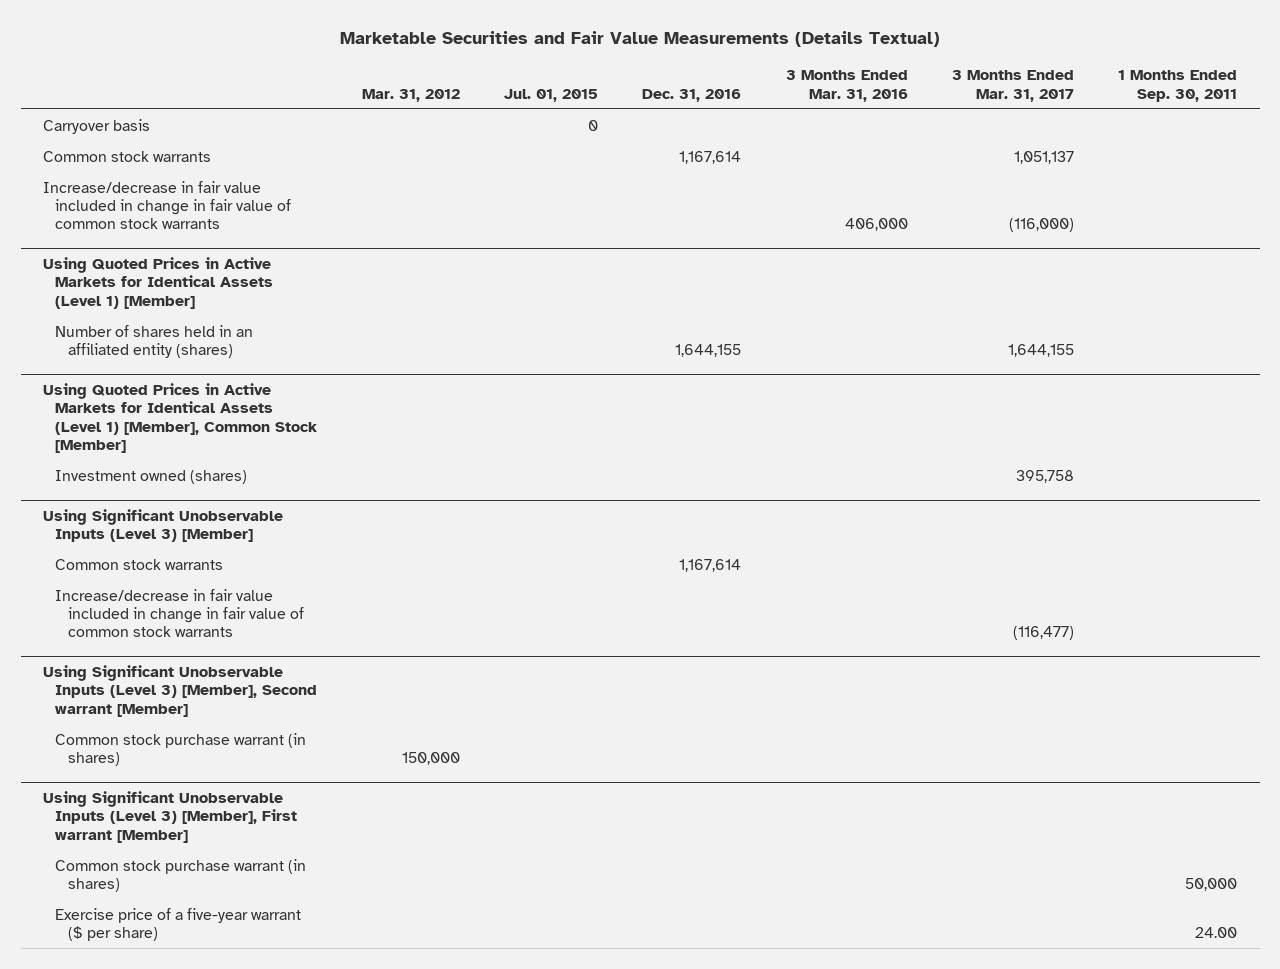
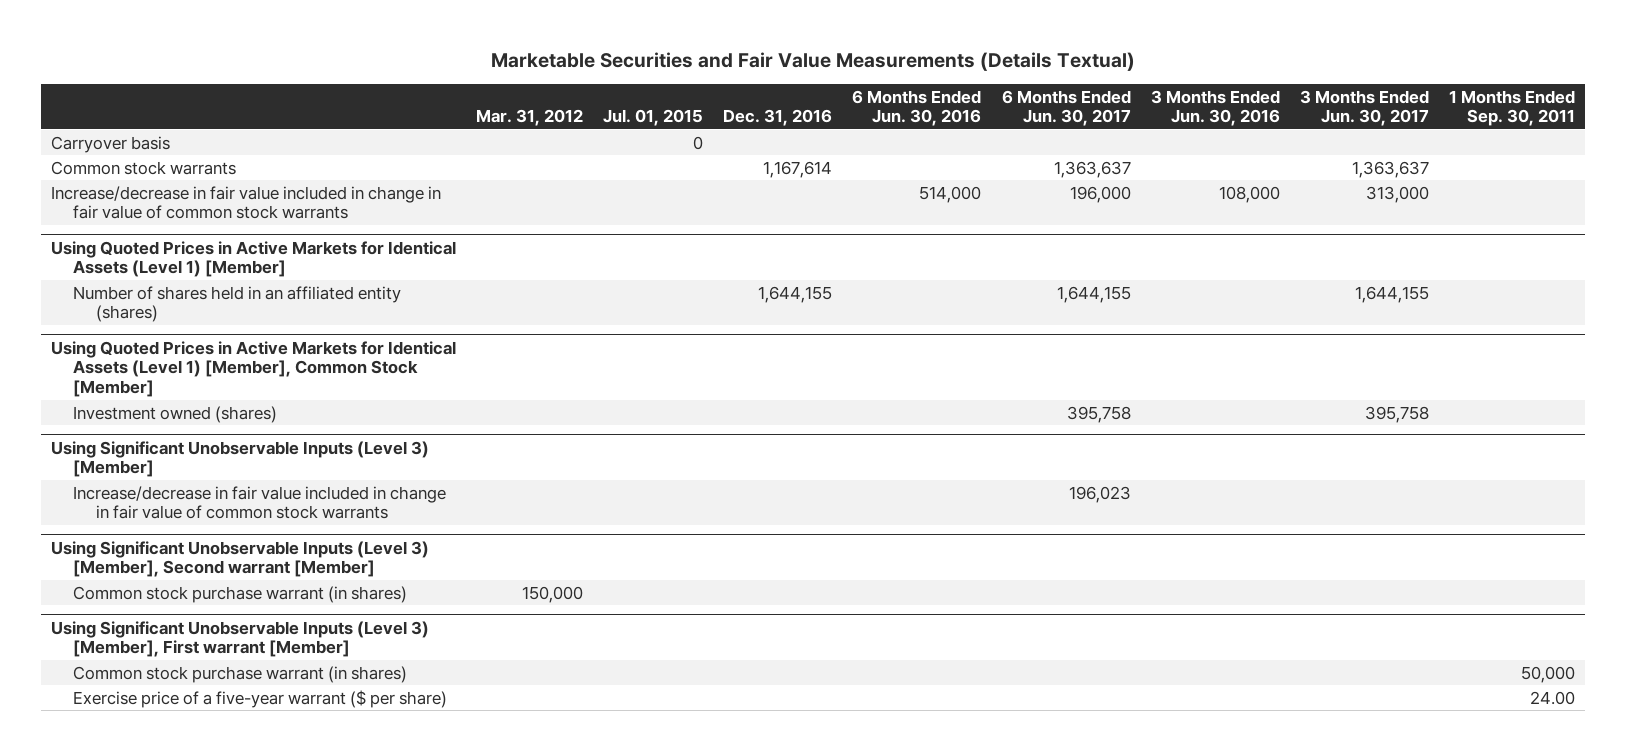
- | Mar. 31, 2012 | Jul. 01, 2015 | Dec. 31, 2016 | 3 Months Ended Mar. 31, 2016 | 3 Months Ended Mar. 31, 2017 | 1 Months Ended Sep. 30, 2011
+ | Mar. 31, 2012 | Jul. 01, 2015 | Dec. 31, 2016 | 6 Months Ended Jun. 30, 2016 | 6 Months Ended Jun. 30, 2017 | 3 Months Ended Jun. 30, 2016 | 3 Months Ended Jun. 30, 2017 | 1 Months Ended Sep. 30, 2011
@ Using Significant Unobservable Inputs (Level 3) [Member]
- Common stock warrants | | | 1,167,614 | | |

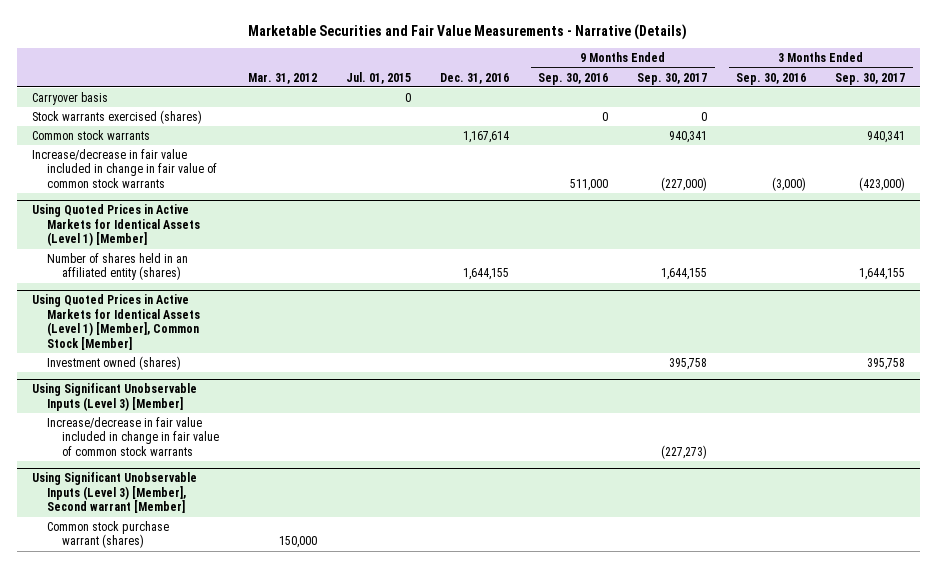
- Marketable Securities and Fair Value Measurements (Details Textual)
+ Marketable Securities and Fair Value Measurements - Narrative (Details)
- | Mar. 31, 2012 | Jul. 01, 2015 | Dec. 31, 2016 | 6 Months Ended Jun. 30, 2016 | 6 Months Ended Jun. 30, 2017 | 3 Months Ended Jun. 30, 2016 | 3 Months Ended Jun. 30, 2017 | 1 Months Ended Sep. 30, 2011
+ | Mar. 31, 2012 | Jul. 01, 2015 | Dec. 31, 2016 | 9 Months Ended Sep. 30, 2016 | 9 Months Ended Sep. 30, 2017 | 3 Months Ended Sep. 30, 2016 | 3 Months Ended Sep. 30, 2017
+ Stock warrants exercised (shares) | | | | 0 | 0 | |
@ Using Significant Unobservable Inputs (Level 3) [Member], Second warrant [Member]
- Common stock purchase warrant (in shares) | 150,000 | | | | | | |
- Using Significant Unobservable Inputs (Level 3) [Member], First warrant [Member]
- Common stock purchase warrant (in shares) | | | | | | | | 50,000
- Exercise price of a five-year warrant ($ per share) | | | | | | | | 24.00
@ Using Significant Unobservable Inputs (Level 3) [Member], Second warrant [Member]
+ Common stock purchase warrant (shares) | 150,000 | | | | | |

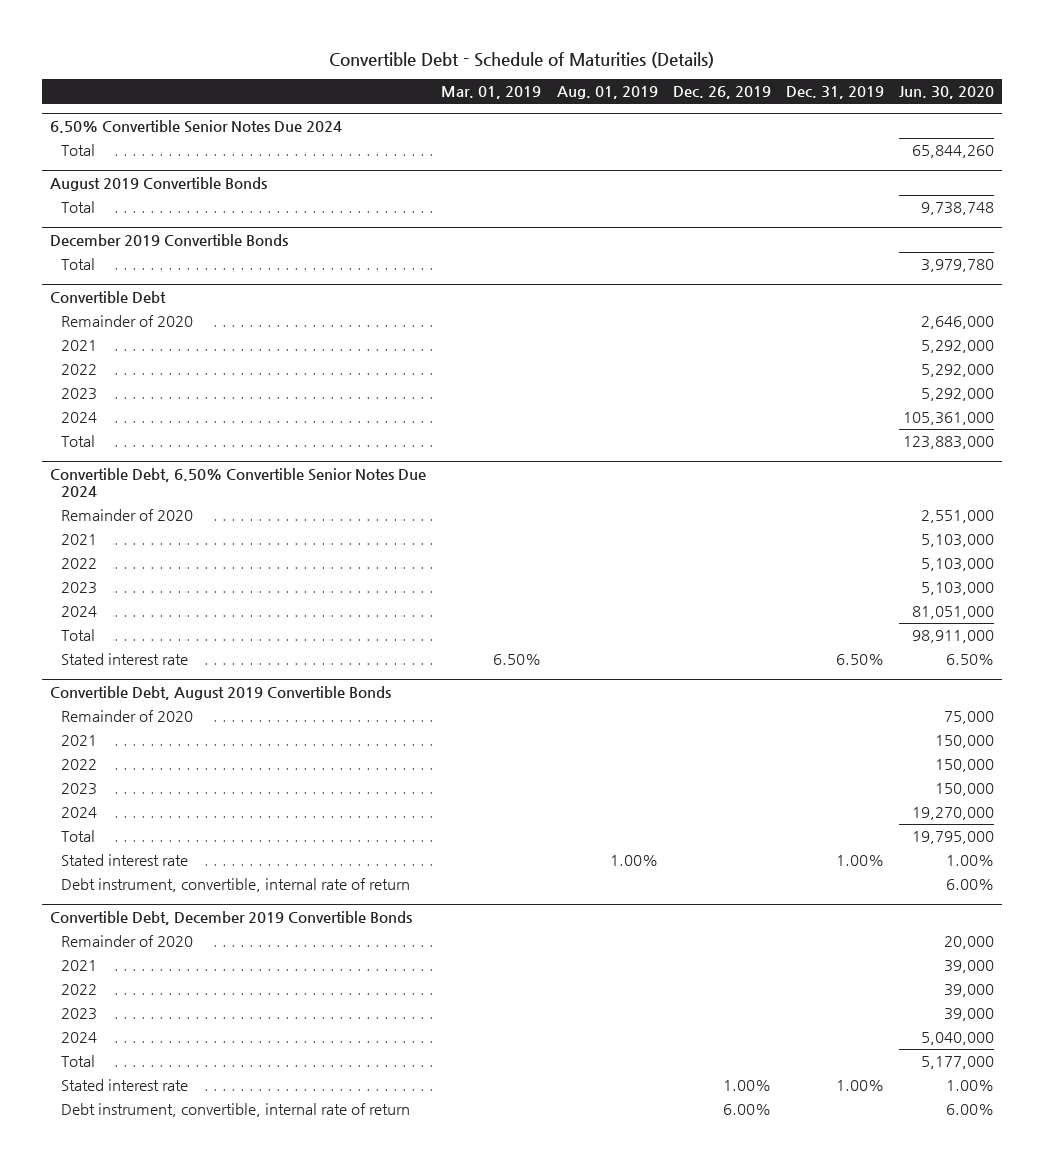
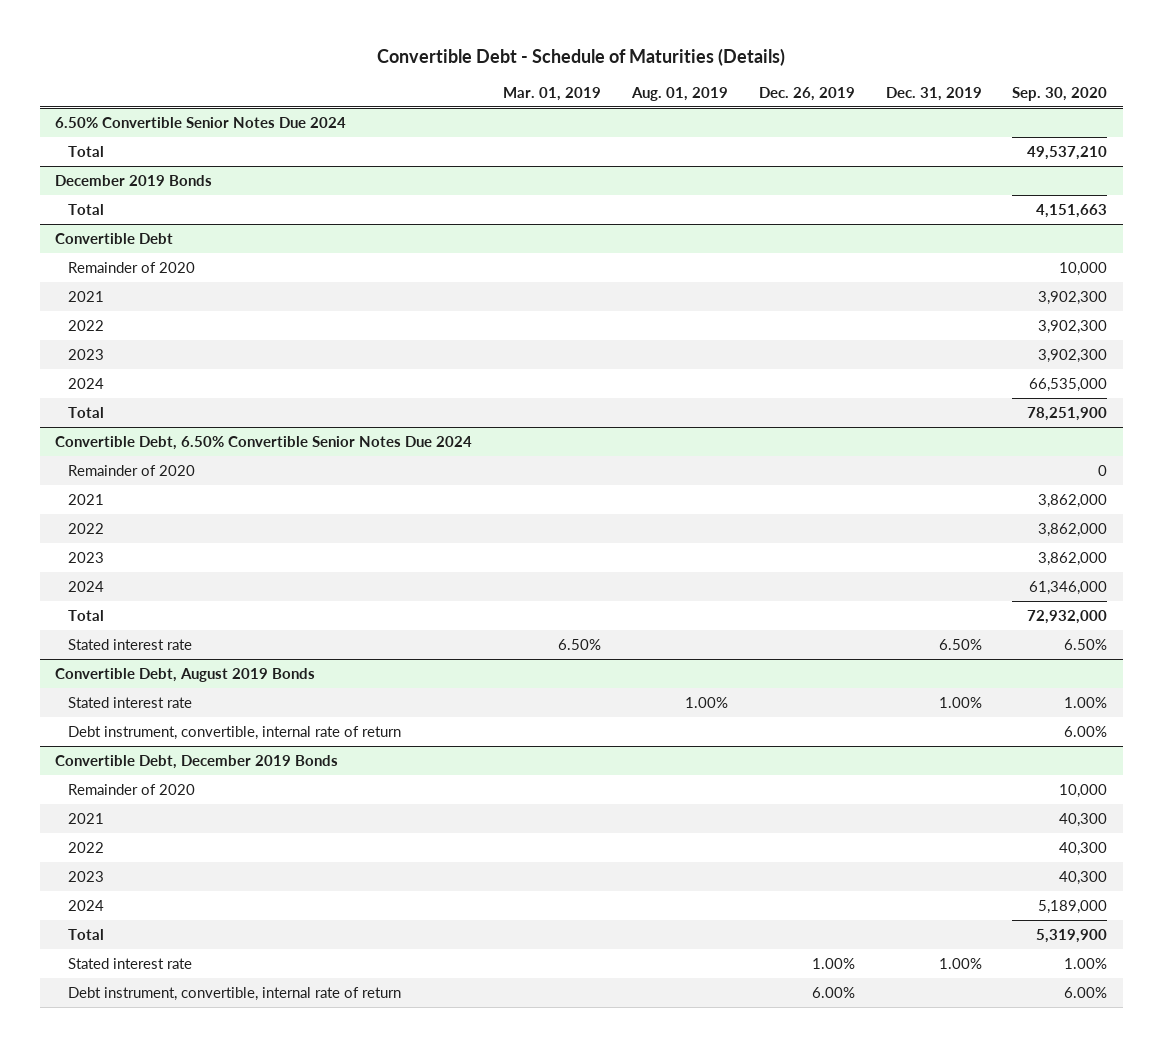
- | Mar. 01, 2019 | Aug. 01, 2019 | Dec. 26, 2019 | Dec. 31, 2019 | Jun. 30, 2020
+ | Mar. 01, 2019 | Aug. 01, 2019 | Dec. 26, 2019 | Dec. 31, 2019 | Sep. 30, 2020
- August 2019 Convertible Bonds
- Total | | | | | 9,738,748
- December 2019 Convertible Bonds
+ December 2019 Bonds
- Convertible Debt, August 2019 Convertible Bonds
- Remainder of 2020 | | | | | 75,000
- 2021 | | | | | 150,000
- 2022 | | | | | 150,000
- 2023 | | | | | 150,000
- 2024 | | | | | 19,270,000
- Total | | | | | 19,795,000
+ Convertible Debt, August 2019 Bonds
- Convertible Debt, December 2019 Convertible Bonds
+ Convertible Debt, December 2019 Bonds

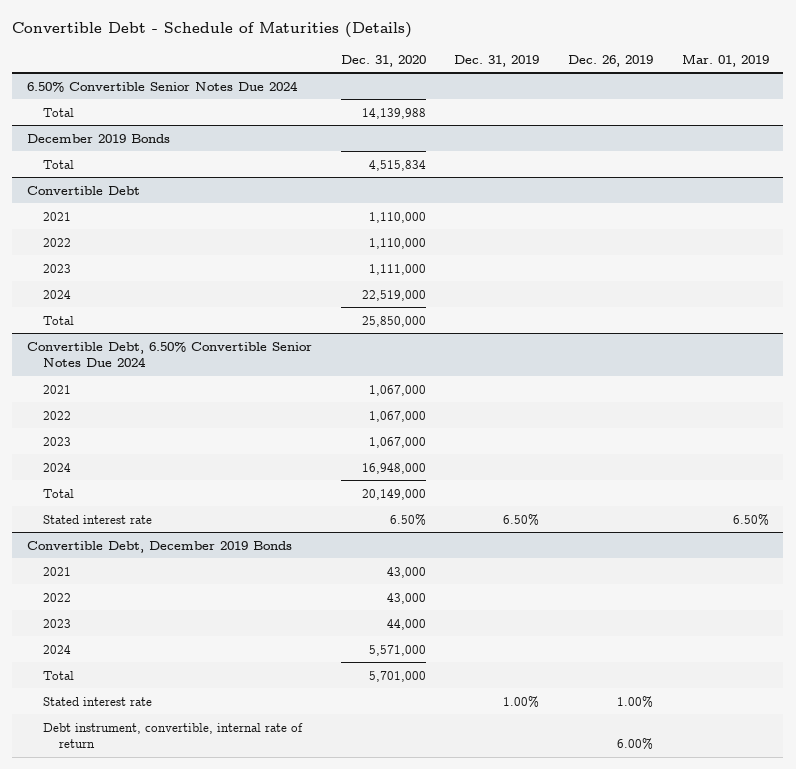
- | Mar. 01, 2019 | Aug. 01, 2019 | Dec. 26, 2019 | Dec. 31, 2019 | Sep. 30, 2020
+ | Dec. 31, 2020 | Dec. 31, 2019 | Dec. 26, 2019 | Mar. 01, 2019
@ Convertible Debt
- Remainder of 2020 | | | | | 10,000
@ Convertible Debt, 6.50% Convertible Senior Notes Due 2024
- Remainder of 2020 | | | | | 0
- Convertible Debt, August 2019 Bonds
- Stated interest rate | | 1.00% | | 1.00% | 1.00%
- Debt instrument, convertible, internal rate of return | | | | | 6.00%
@ Convertible Debt, December 2019 Bonds
- Remainder of 2020 | | | | | 10,000

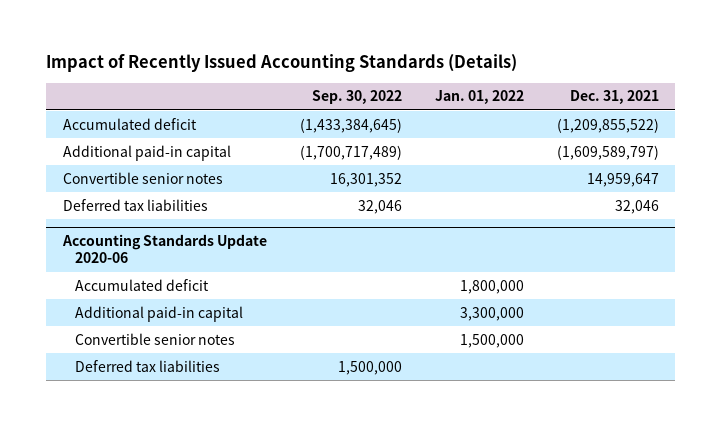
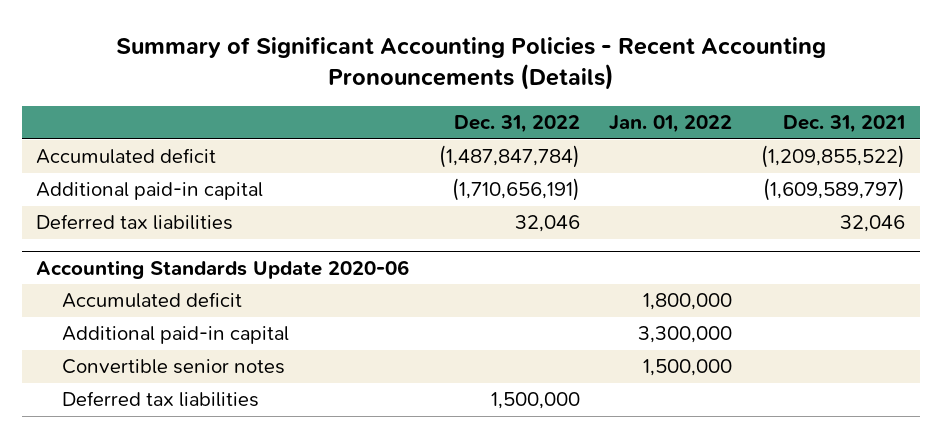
- Impact of Recently Issued Accounting Standards (Details)
+ Summary of Significant Accounting Policies - Recent Accounting Pronouncements (Details)
- | Sep. 30, 2022 | Jan. 01, 2022 | Dec. 31, 2021
+ | Dec. 31, 2022 | Jan. 01, 2022 | Dec. 31, 2021
- Convertible senior notes | 16,301,352 | | 14,959,647

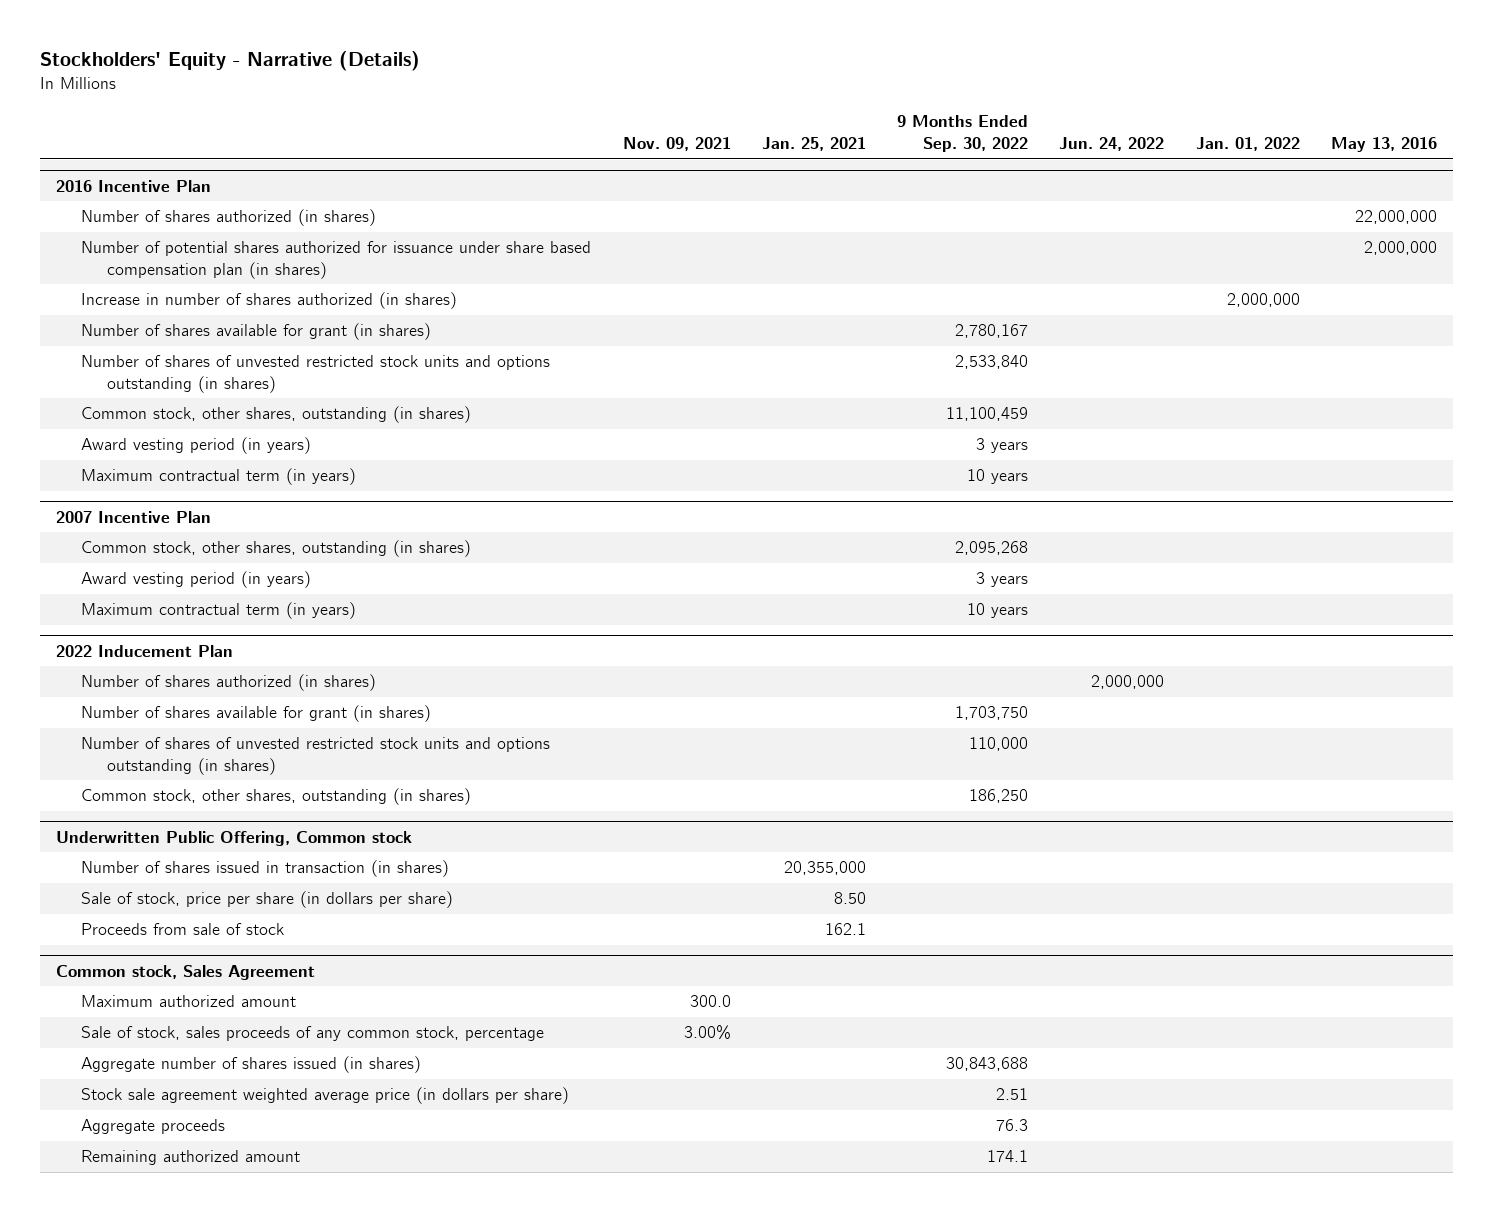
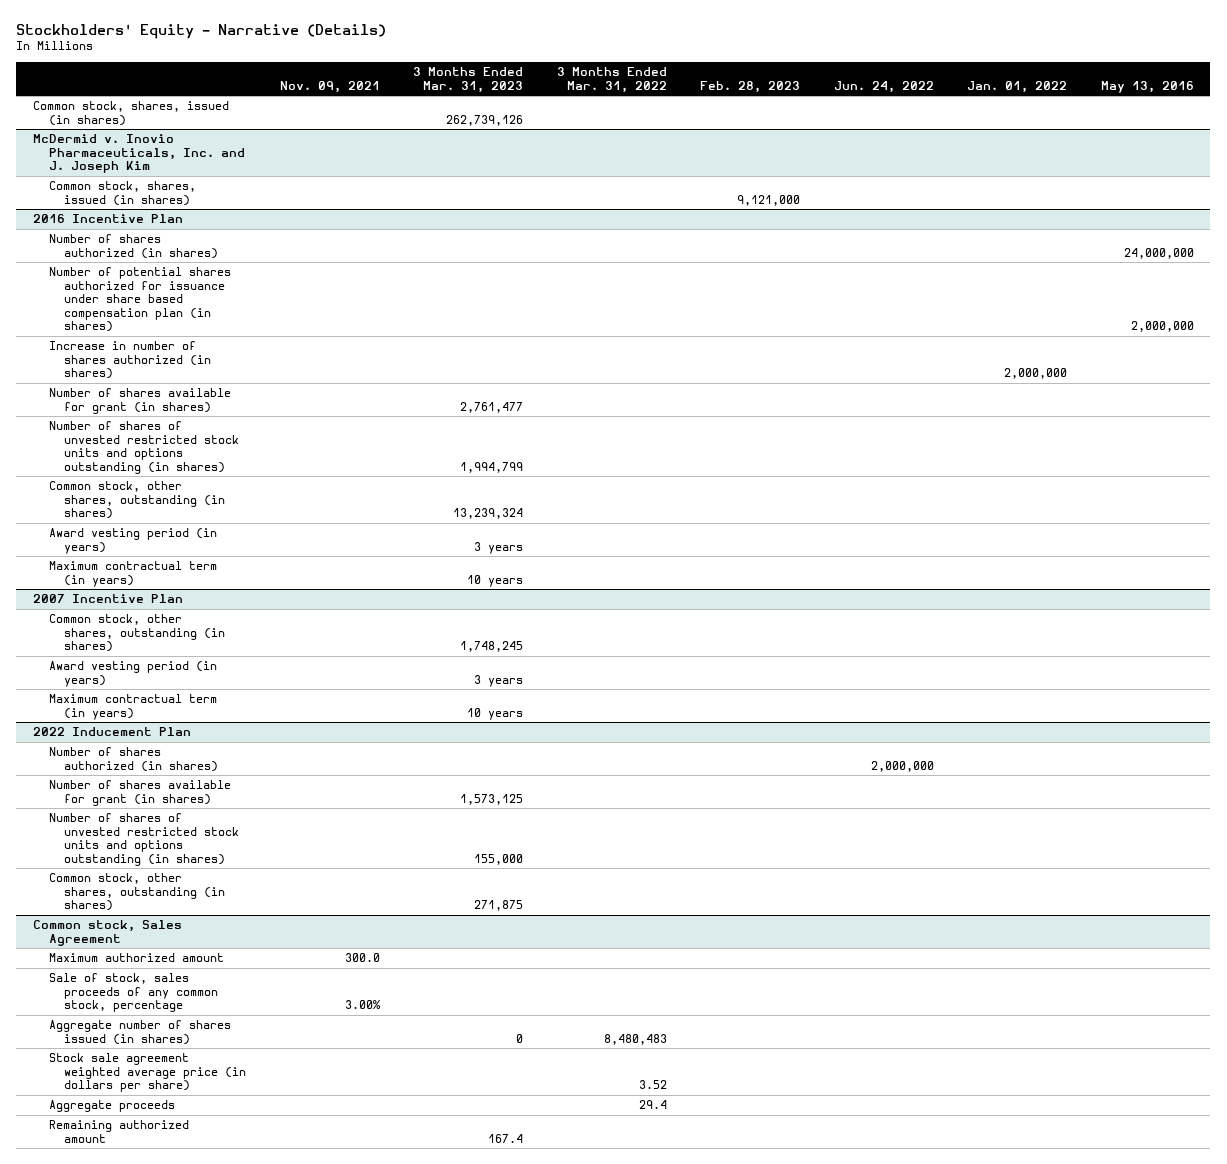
- | Nov. 09, 2021 | Jan. 25, 2021 | 9 Months Ended Sep. 30, 2022 | Jun. 24, 2022 | Jan. 01, 2022 | May 13, 2016
+ | Nov. 09, 2021 | 3 Months Ended Mar. 31, 2023 | 3 Months Ended Mar. 31, 2022 | Feb. 28, 2023 | Jun. 24, 2022 | Jan. 01, 2022 | May 13, 2016
+ Common stock, shares, issued (in shares) | | 262,739,126 | | | | |
+ McDermid v. Inovio Pharmaceuticals, Inc. and J. Joseph Kim
+ Common stock, shares, issued (in shares) | | | | 9,121,000 | | |
@ 2016 Incentive Plan
- Number of shares authorized (in shares) | | | | | | 22,000,000
+ Number of shares authorized (in shares) | | | | | | | 24,000,000
- Underwritten Public Offering, Common stock
- Number of shares issued in transaction (in shares) | | 20,355,000 | | | |
- Sale of stock, price per share (in dollars per share) | | 8.50 | | | |
- Proceeds from sale of stock | | 162.1 | | | |

